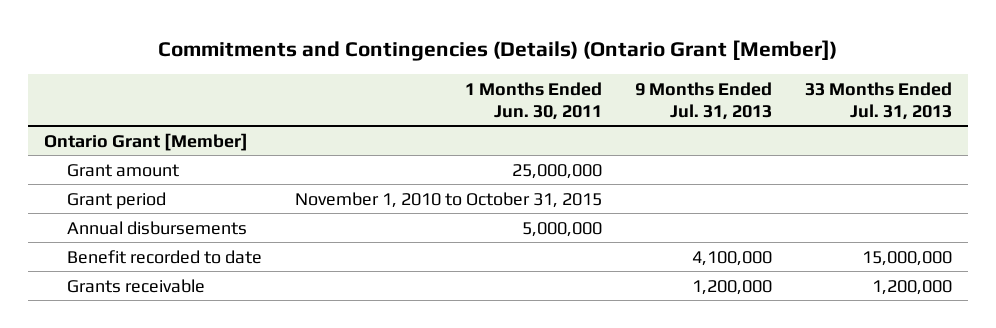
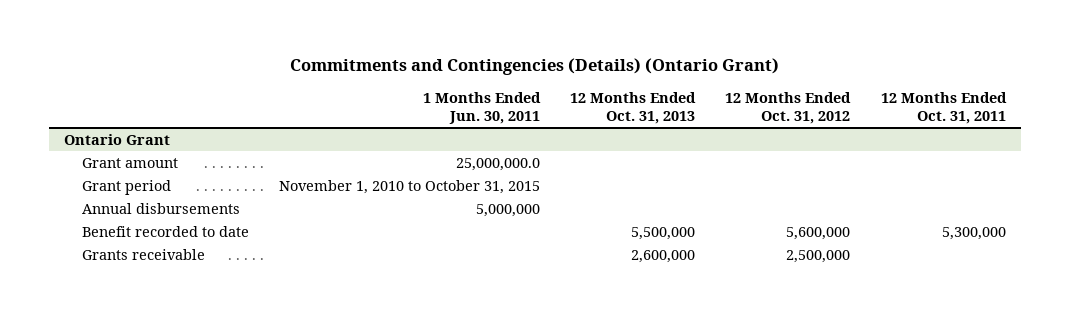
- Commitments and Contingencies (Details) (Ontario Grant [Member])
+ Commitments and Contingencies (Details) (Ontario Grant)
- | 1 Months Ended Jun. 30, 2011 | 9 Months Ended Jul. 31, 2013 | 33 Months Ended Jul. 31, 2013
+ | 1 Months Ended Jun. 30, 2011 | 12 Months Ended Oct. 31, 2013 | 12 Months Ended Oct. 31, 2012 | 12 Months Ended Oct. 31, 2011
- Ontario Grant [Member]
- Grant amount | 25,000,000 | |
+ Ontario Grant
+ Grant amount | 25,000,000.0 | | |

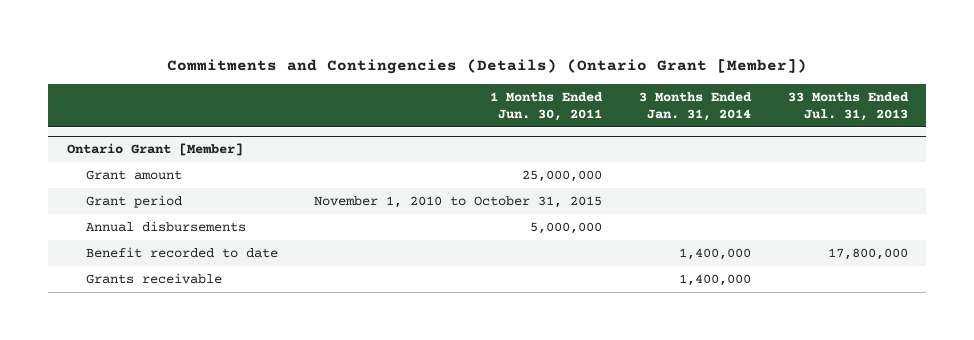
- Commitments and Contingencies (Details) (Ontario Grant)
+ Commitments and Contingencies (Details) (Ontario Grant [Member])
- | 1 Months Ended Jun. 30, 2011 | 12 Months Ended Oct. 31, 2013 | 12 Months Ended Oct. 31, 2012 | 12 Months Ended Oct. 31, 2011
+ | 1 Months Ended Jun. 30, 2011 | 3 Months Ended Jan. 31, 2014 | 33 Months Ended Jul. 31, 2013
- Ontario Grant
- Grant amount | 25,000,000.0 | | |
+ Ontario Grant [Member]
+ Grant amount | 25,000,000 | |

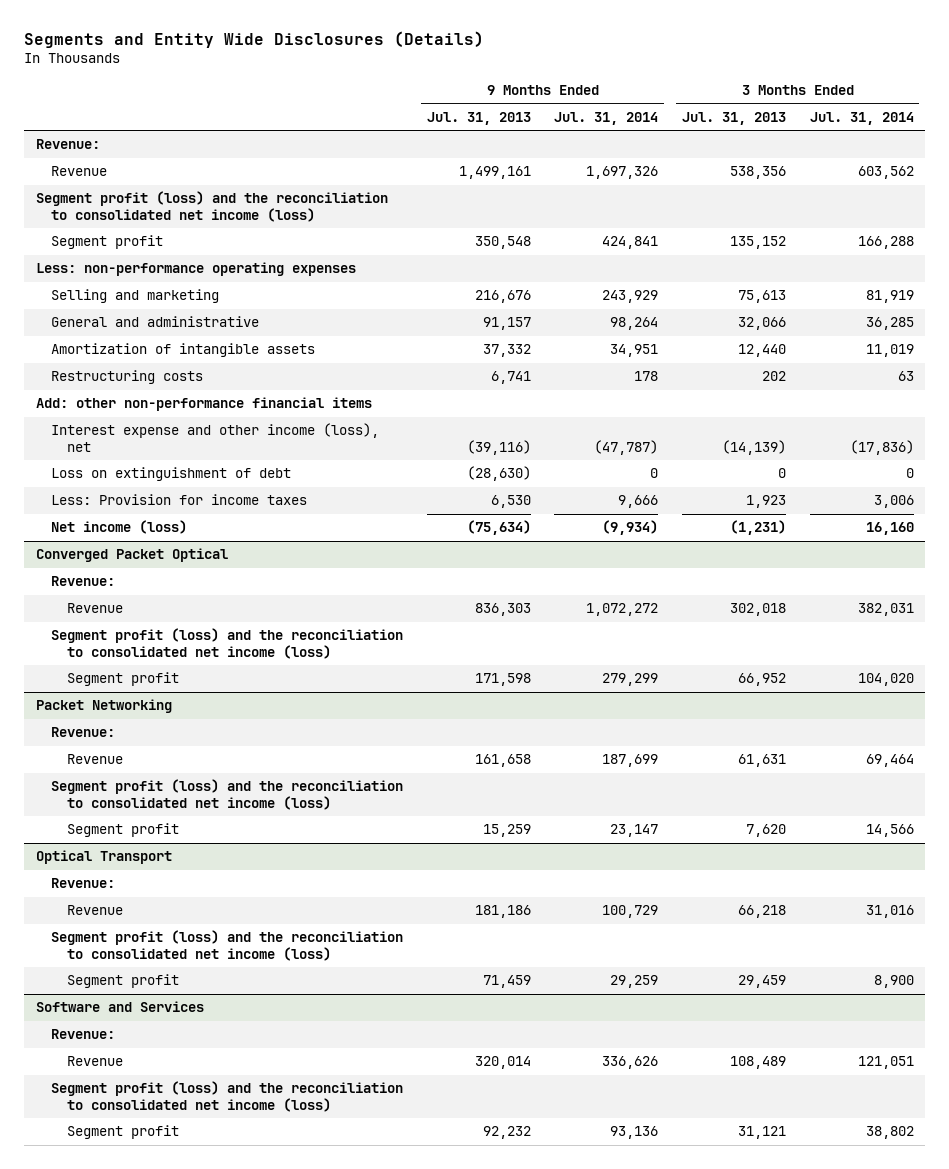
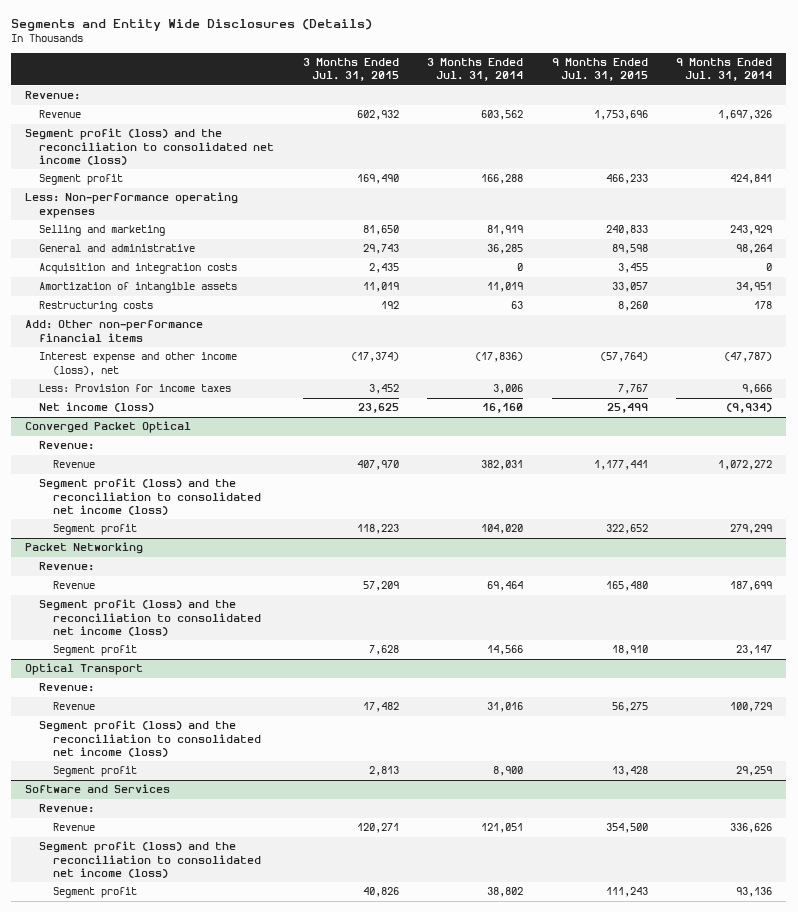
- | 9 Months Ended Jul. 31, 2013 | 9 Months Ended Jul. 31, 2014 | 3 Months Ended Jul. 31, 2013 | 3 Months Ended Jul. 31, 2014
+ | 3 Months Ended Jul. 31, 2015 | 3 Months Ended Jul. 31, 2014 | 9 Months Ended Jul. 31, 2015 | 9 Months Ended Jul. 31, 2014
- Less: non-performance operating expenses
+ Less: Non-performance operating expenses
+ Acquisition and integration costs | 2,435 | 0 | 3,455 | 0
- Add: other non-performance financial items
+ Add: Other non-performance financial items
- Loss on extinguishment of debt | (28,630) | 0 | 0 | 0

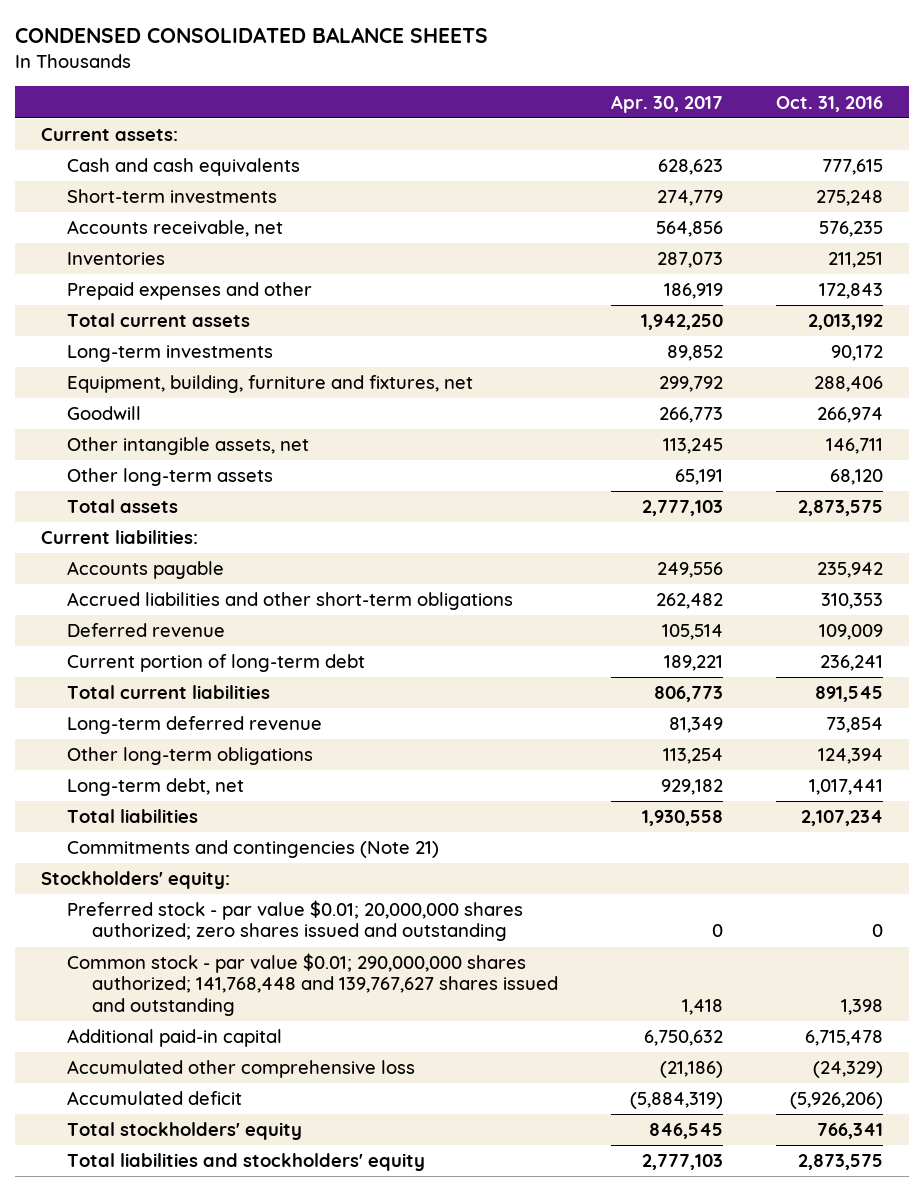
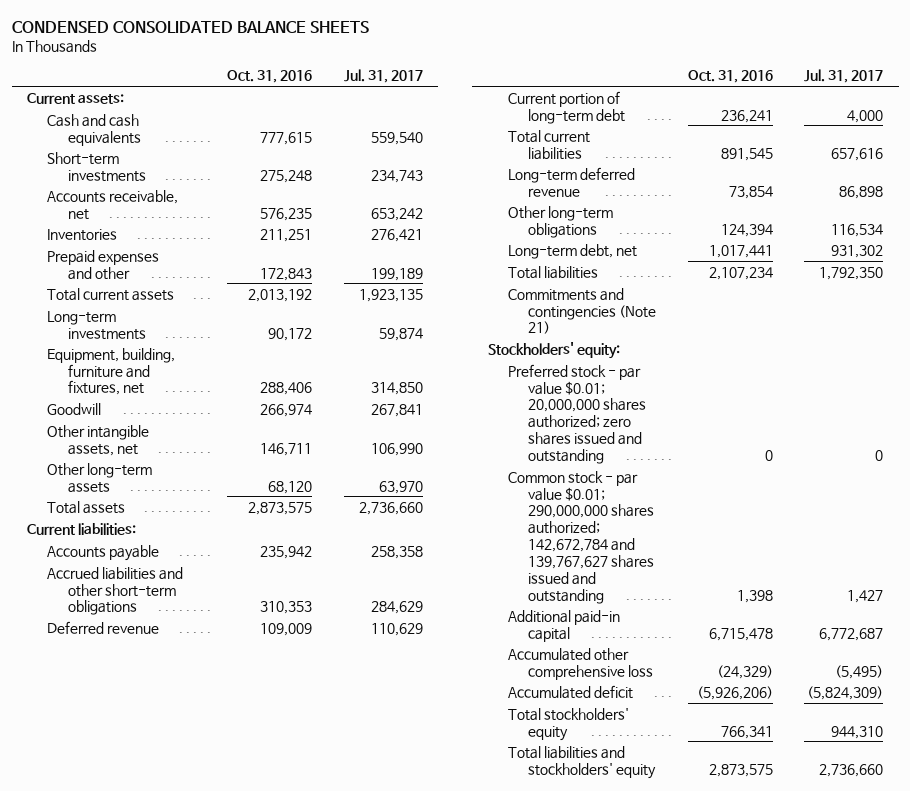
- | Apr. 30, 2017 | Oct. 31, 2016
+ | Oct. 31, 2016 | Jul. 31, 2017
- Common stock - par value $0.01; 290,000,000 shares authorized; 141,768,448 and 139,767,627 shares issued and outstanding | 1,418 | 1,398
+ Common stock - par value $0.01; 290,000,000 shares authorized; 142,672,784 and 139,767,627 shares issued and outstanding | 1,398 | 1,427

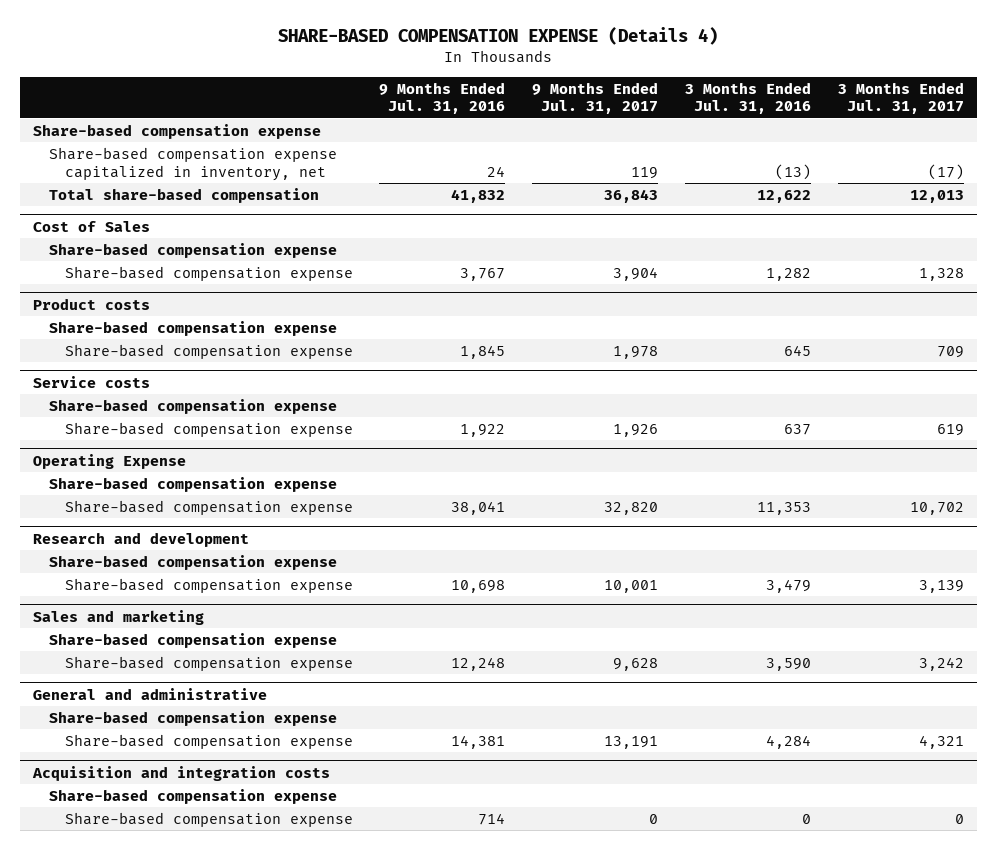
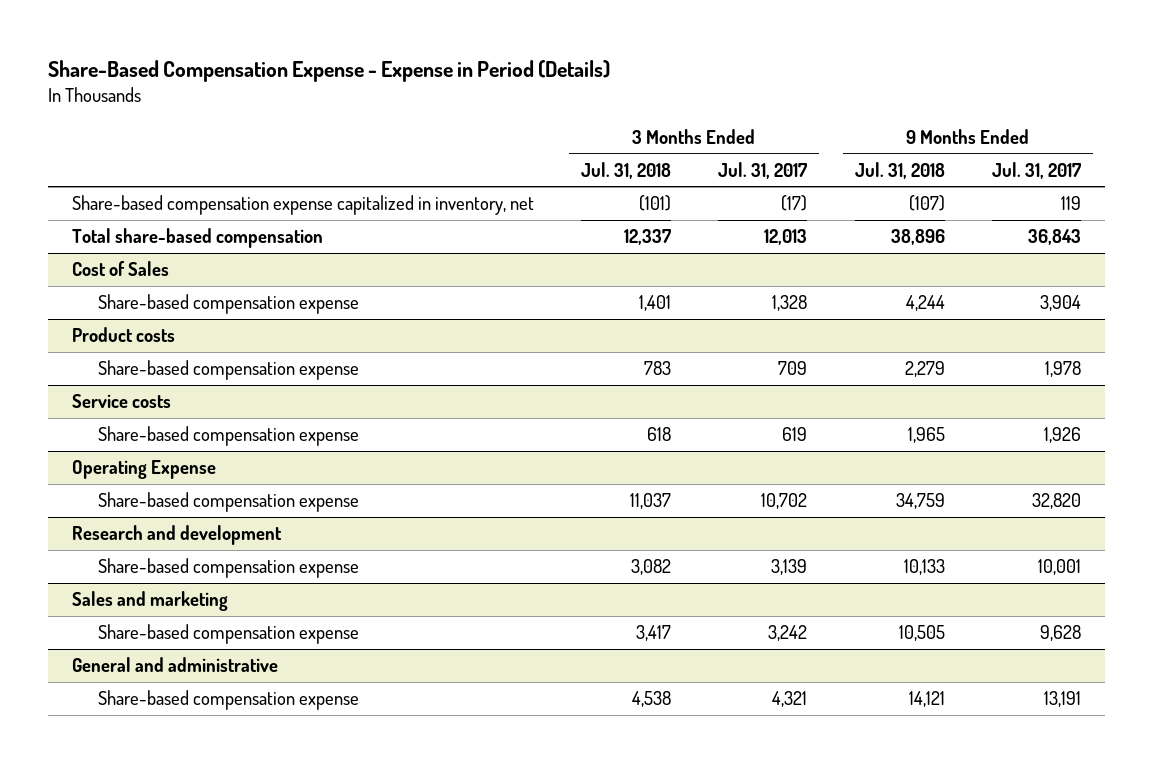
- SHARE-BASED COMPENSATION EXPENSE (Details 4)
+ Share-Based Compensation Expense - Expense in Period (Details)
- | 9 Months Ended Jul. 31, 2016 | 9 Months Ended Jul. 31, 2017 | 3 Months Ended Jul. 31, 2016 | 3 Months Ended Jul. 31, 2017
+ | 3 Months Ended Jul. 31, 2018 | 3 Months Ended Jul. 31, 2017 | 9 Months Ended Jul. 31, 2018 | 9 Months Ended Jul. 31, 2017
- Share-based compensation expense
@ Cost of Sales
- Share-based compensation expense
@ Product costs
- Share-based compensation expense
@ Service costs
- Share-based compensation expense
@ Operating Expense
- Share-based compensation expense
@ Research and development
- Share-based compensation expense
@ Sales and marketing
- Share-based compensation expense
@ General and administrative
- Share-based compensation expense
- Acquisition and integration costs
- Share-based compensation expense
- Share-based compensation expense | 714 | 0 | 0 | 0

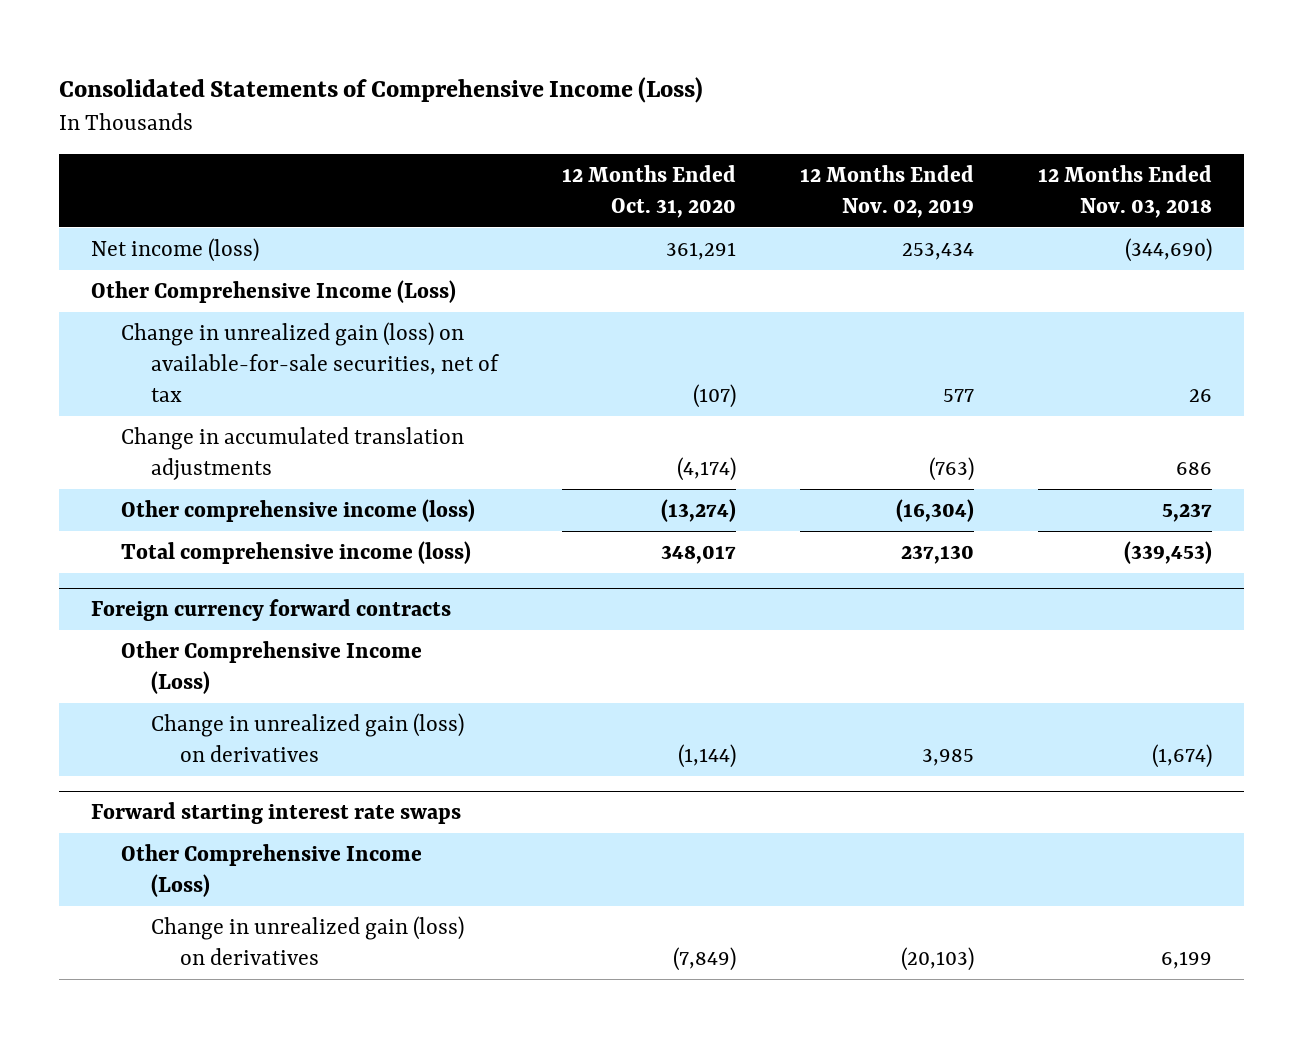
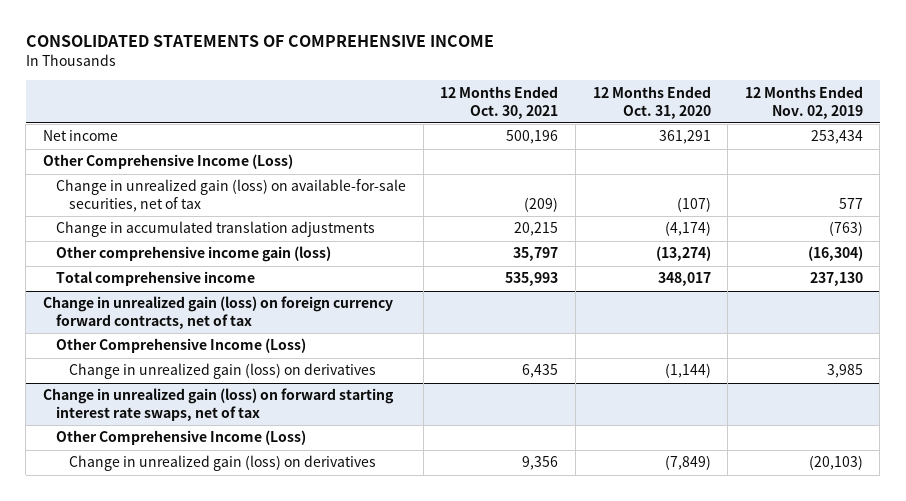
- Consolidated Statements of Comprehensive Income (Loss)
+ CONSOLIDATED STATEMENTS OF COMPREHENSIVE INCOME
- | 12 Months Ended Oct. 31, 2020 | 12 Months Ended Nov. 02, 2019 | 12 Months Ended Nov. 03, 2018
+ | 12 Months Ended Oct. 30, 2021 | 12 Months Ended Oct. 31, 2020 | 12 Months Ended Nov. 02, 2019
- Net income (loss) | 361,291 | 253,434 | (344,690)
+ Net income | 500,196 | 361,291 | 253,434
- Other comprehensive income (loss) | (13,274) | (16,304) | 5,237
- Total comprehensive income (loss) | 348,017 | 237,130 | (339,453)
- Foreign currency forward contracts
+ Other comprehensive income gain (loss) | 35,797 | (13,274) | (16,304)
+ Total comprehensive income | 535,993 | 348,017 | 237,130
+ Change in unrealized gain (loss) on foreign currency forward contracts, net of tax
- Forward starting interest rate swaps
+ Change in unrealized gain (loss) on forward starting interest rate swaps, net of tax

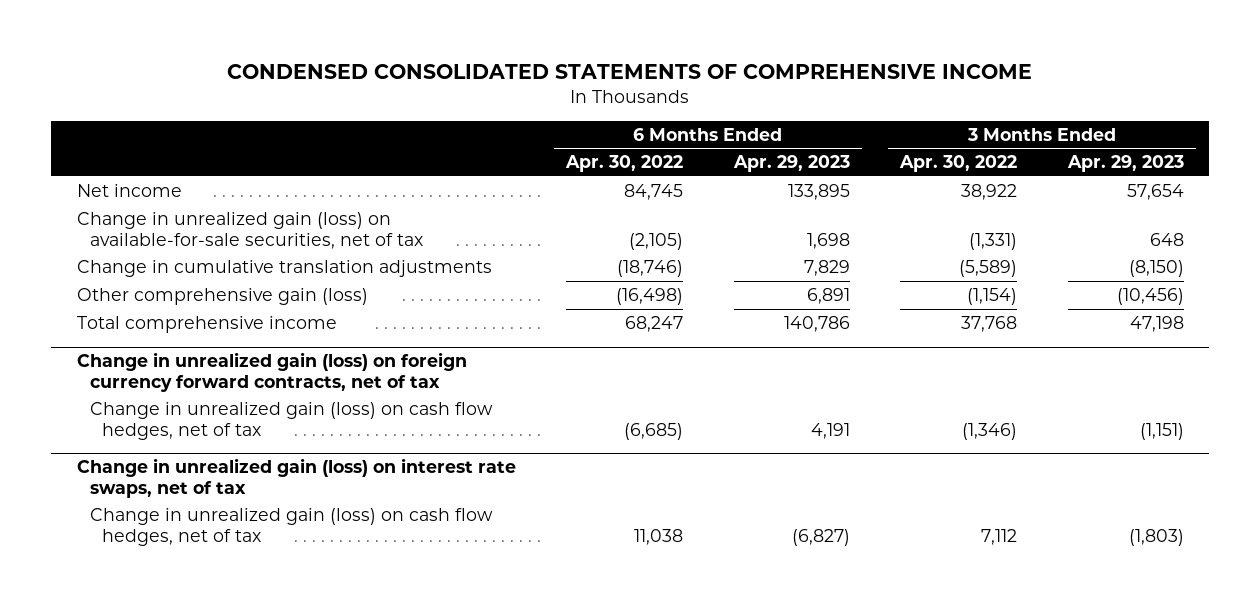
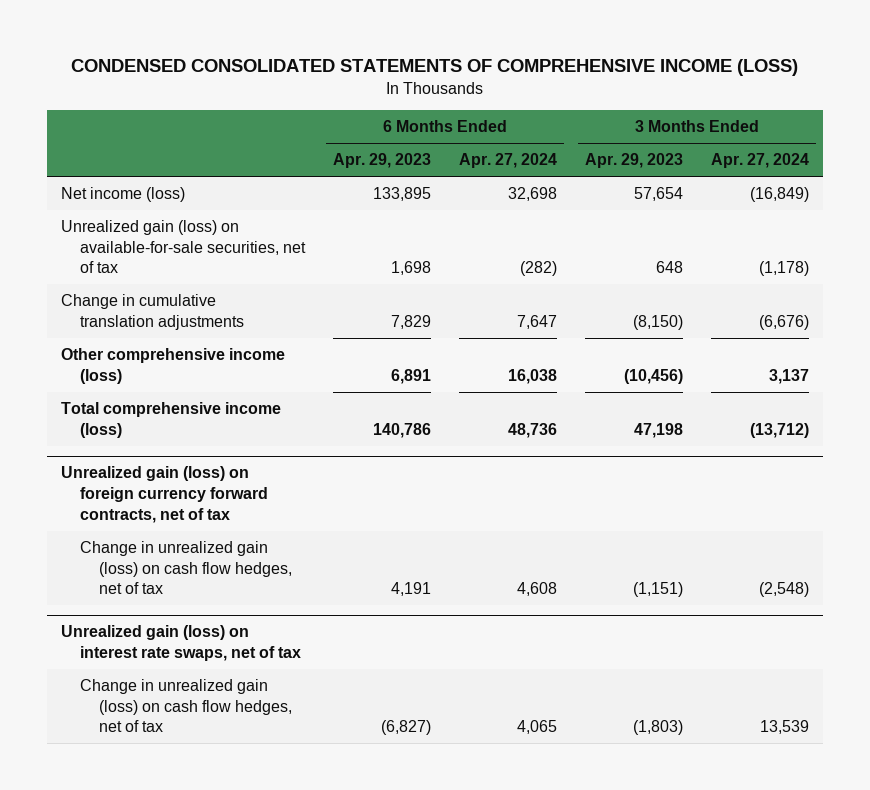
- CONDENSED CONSOLIDATED STATEMENTS OF COMPREHENSIVE INCOME
+ CONDENSED CONSOLIDATED STATEMENTS OF COMPREHENSIVE INCOME (LOSS)
- | 6 Months Ended Apr. 30, 2022 | 6 Months Ended Apr. 29, 2023 | 3 Months Ended Apr. 30, 2022 | 3 Months Ended Apr. 29, 2023
+ | 6 Months Ended Apr. 29, 2023 | 6 Months Ended Apr. 27, 2024 | 3 Months Ended Apr. 29, 2023 | 3 Months Ended Apr. 27, 2024
- Net income | 84,745 | 133,895 | 38,922 | 57,654
- Change in unrealized gain (loss) on available-for-sale securities, net of tax | (2,105) | 1,698 | (1,331) | 648
+ Net income (loss) | 133,895 | 32,698 | 57,654 | (16,849)
+ Unrealized gain (loss) on available-for-sale securities, net of tax | 1,698 | (282) | 648 | (1,178)
- Other comprehensive gain (loss) | (16,498) | 6,891 | (1,154) | (10,456)
- Total comprehensive income | 68,247 | 140,786 | 37,768 | 47,198
- Change in unrealized gain (loss) on foreign currency forward contracts, net of tax
+ Other comprehensive income (loss) | 6,891 | 16,038 | (10,456) | 3,137
+ Total comprehensive income (loss) | 140,786 | 48,736 | 47,198 | (13,712)
+ Unrealized gain (loss) on foreign currency forward contracts, net of tax
- Change in unrealized gain (loss) on interest rate swaps, net of tax
+ Unrealized gain (loss) on interest rate swaps, net of tax

